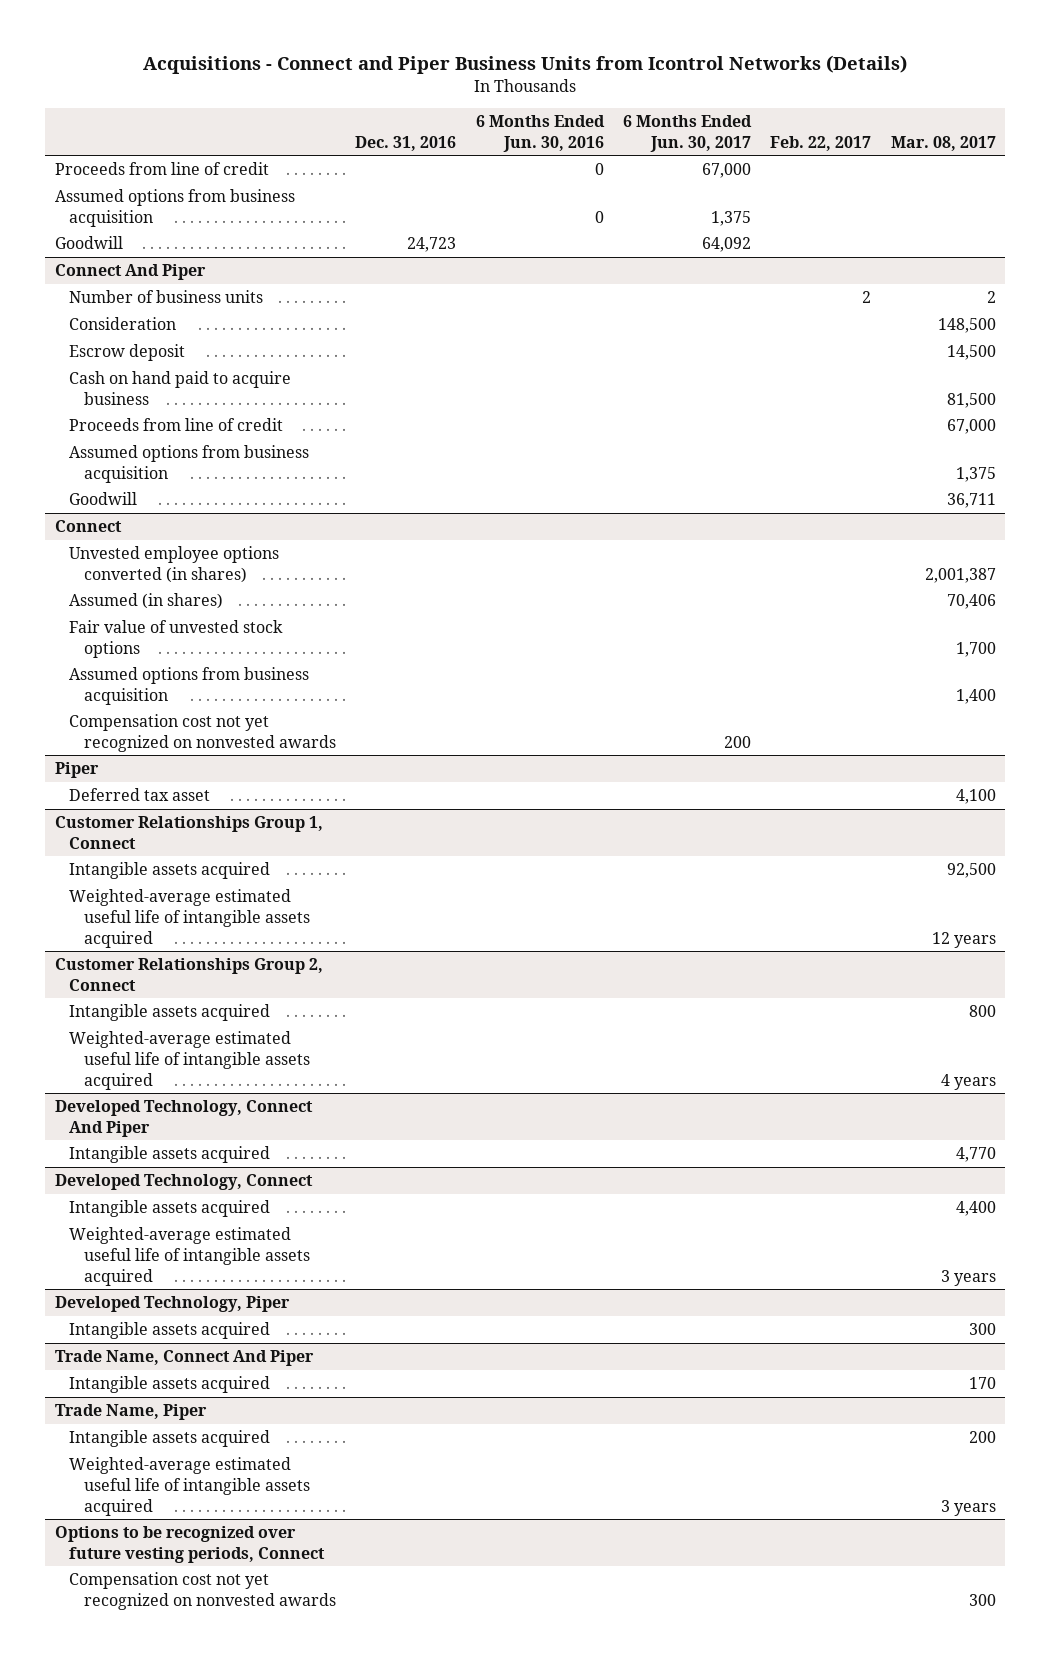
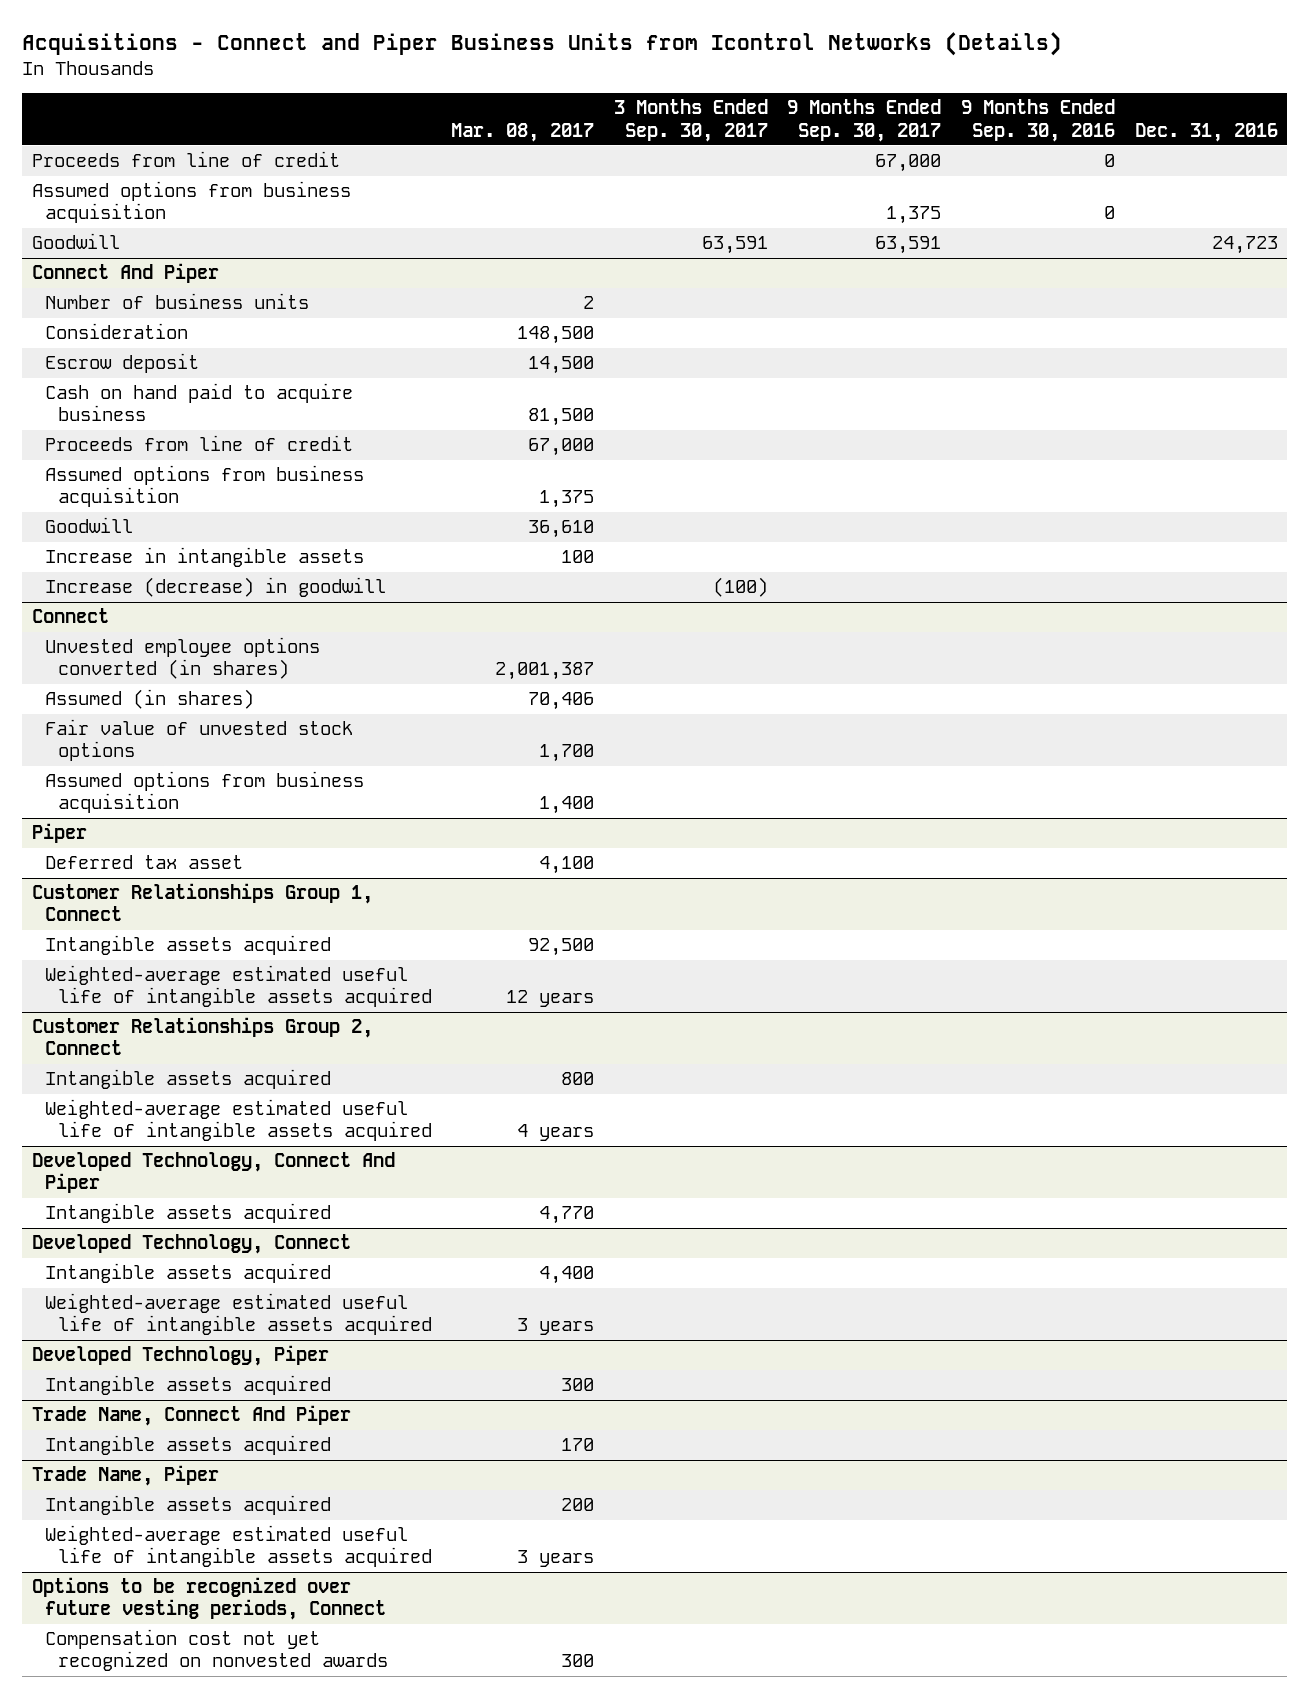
- | Dec. 31, 2016 | 6 Months Ended Jun. 30, 2016 | 6 Months Ended Jun. 30, 2017 | Feb. 22, 2017 | Mar. 08, 2017
+ | Mar. 08, 2017 | 3 Months Ended Sep. 30, 2017 | 9 Months Ended Sep. 30, 2017 | 9 Months Ended Sep. 30, 2016 | Dec. 31, 2016
@ Connect And Piper
- Goodwill | | | | | 36,711
+ Goodwill | 36,610 | | | |
+ Increase in intangible assets | 100 | | | |
+ Increase (decrease) in goodwill | | (100) | | |
@ Connect
- Compensation cost not yet recognized on nonvested awards | | | 200 | |

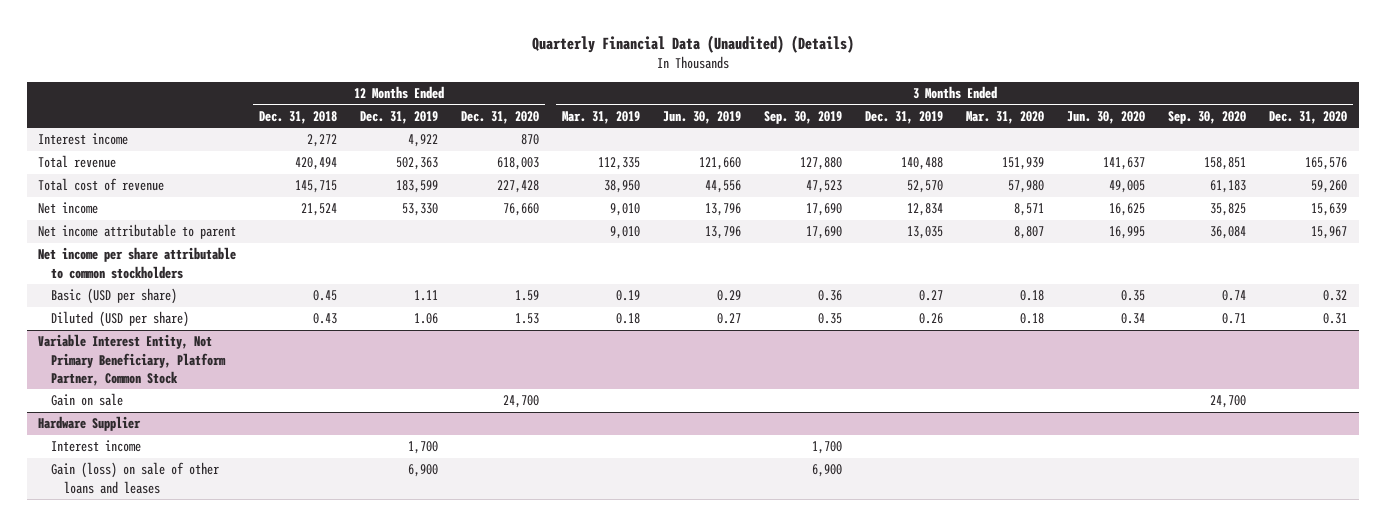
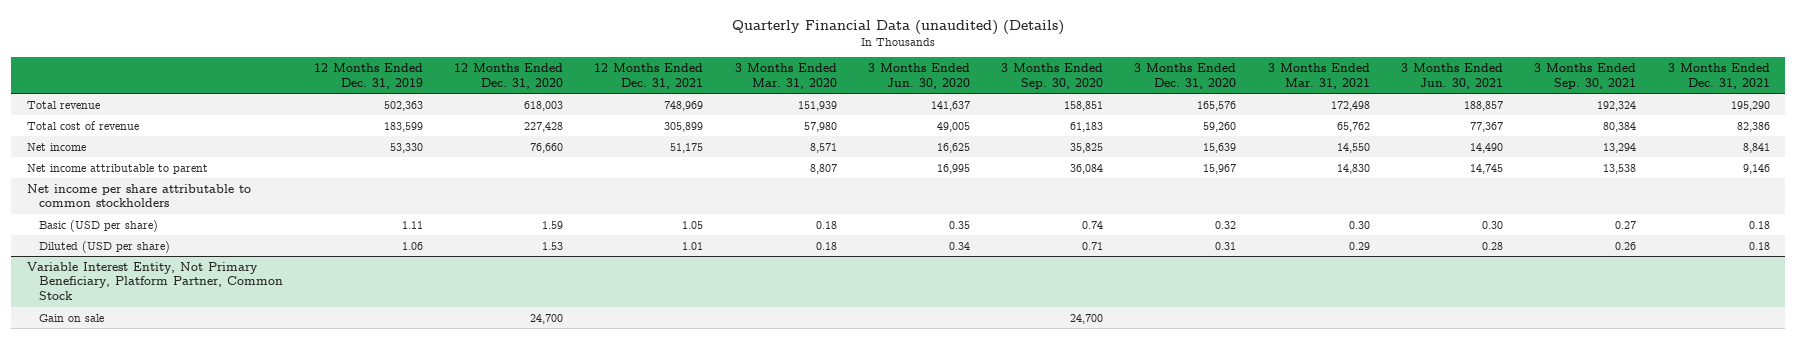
- Quarterly Financial Data (Unaudited) (Details)
+ Quarterly Financial Data (unaudited) (Details)
- | 12 Months Ended Dec. 31, 2018 | 12 Months Ended Dec. 31, 2019 | 12 Months Ended Dec. 31, 2020 | 3 Months Ended Mar. 31, 2019 | 3 Months Ended Jun. 30, 2019 | 3 Months Ended Sep. 30, 2019 | 3 Months Ended Dec. 31, 2019 | 3 Months Ended Mar. 31, 2020 | 3 Months Ended Jun. 30, 2020 | 3 Months Ended Sep. 30, 2020 | 3 Months Ended Dec. 31, 2020
+ | 12 Months Ended Dec. 31, 2019 | 12 Months Ended Dec. 31, 2020 | 12 Months Ended Dec. 31, 2021 | 3 Months Ended Mar. 31, 2020 | 3 Months Ended Jun. 30, 2020 | 3 Months Ended Sep. 30, 2020 | 3 Months Ended Dec. 31, 2020 | 3 Months Ended Mar. 31, 2021 | 3 Months Ended Jun. 30, 2021 | 3 Months Ended Sep. 30, 2021 | 3 Months Ended Dec. 31, 2021
- Interest income | 2,272 | 4,922 | 870 | | | | | | | |
- Hardware Supplier
- Interest income | | 1,700 | | | | 1,700 | | | | |
- Gain (loss) on sale of other loans and leases | | 6,900 | | | | 6,900 | | | | |

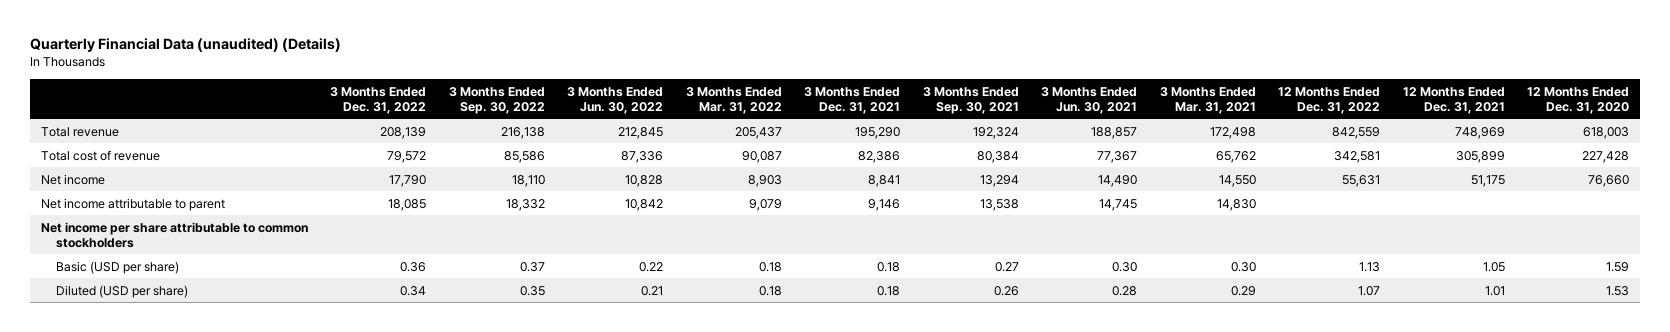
- | 12 Months Ended Dec. 31, 2019 | 12 Months Ended Dec. 31, 2020 | 12 Months Ended Dec. 31, 2021 | 3 Months Ended Mar. 31, 2020 | 3 Months Ended Jun. 30, 2020 | 3 Months Ended Sep. 30, 2020 | 3 Months Ended Dec. 31, 2020 | 3 Months Ended Mar. 31, 2021 | 3 Months Ended Jun. 30, 2021 | 3 Months Ended Sep. 30, 2021 | 3 Months Ended Dec. 31, 2021
+ | 3 Months Ended Dec. 31, 2022 | 3 Months Ended Sep. 30, 2022 | 3 Months Ended Jun. 30, 2022 | 3 Months Ended Mar. 31, 2022 | 3 Months Ended Dec. 31, 2021 | 3 Months Ended Sep. 30, 2021 | 3 Months Ended Jun. 30, 2021 | 3 Months Ended Mar. 31, 2021 | 12 Months Ended Dec. 31, 2022 | 12 Months Ended Dec. 31, 2021 | 12 Months Ended Dec. 31, 2020
- Variable Interest Entity, Not Primary Beneficiary, Platform Partner, Common Stock
- Gain on sale | | 24,700 | | | | 24,700 | | | | |

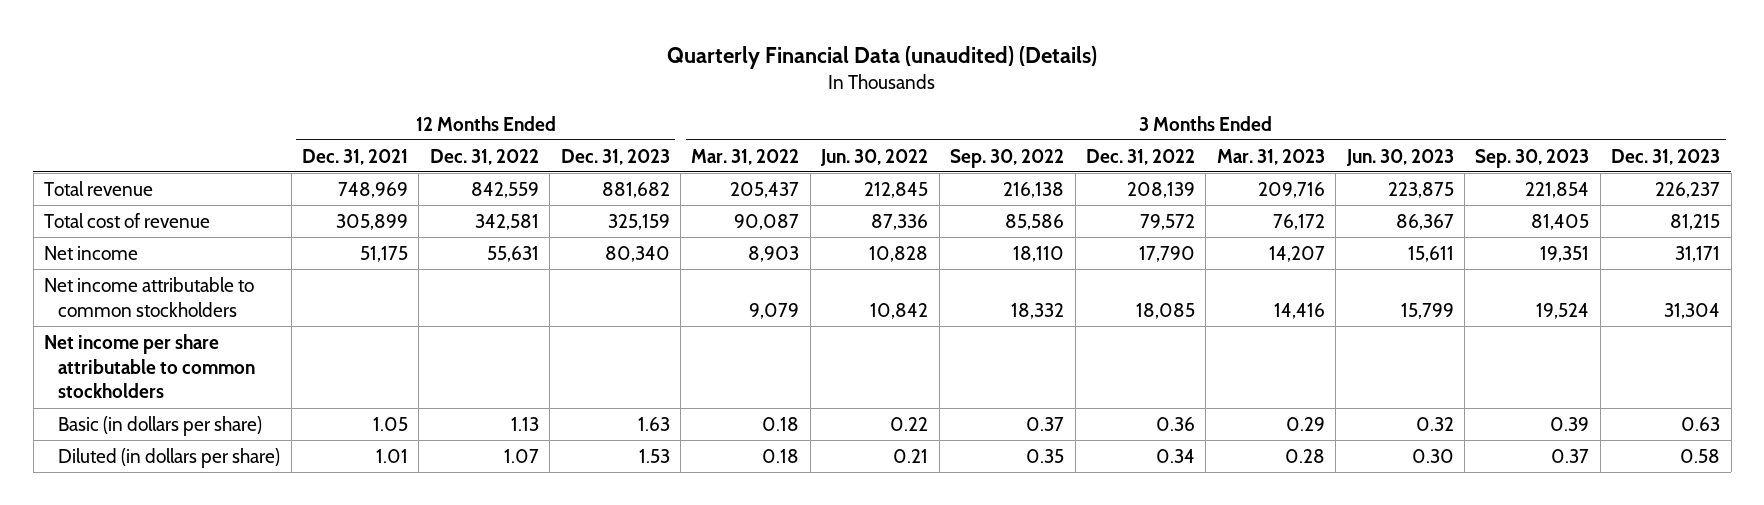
- | 3 Months Ended Dec. 31, 2022 | 3 Months Ended Sep. 30, 2022 | 3 Months Ended Jun. 30, 2022 | 3 Months Ended Mar. 31, 2022 | 3 Months Ended Dec. 31, 2021 | 3 Months Ended Sep. 30, 2021 | 3 Months Ended Jun. 30, 2021 | 3 Months Ended Mar. 31, 2021 | 12 Months Ended Dec. 31, 2022 | 12 Months Ended Dec. 31, 2021 | 12 Months Ended Dec. 31, 2020
+ | 12 Months Ended Dec. 31, 2021 | 12 Months Ended Dec. 31, 2022 | 12 Months Ended Dec. 31, 2023 | 3 Months Ended Mar. 31, 2022 | 3 Months Ended Jun. 30, 2022 | 3 Months Ended Sep. 30, 2022 | 3 Months Ended Dec. 31, 2022 | 3 Months Ended Mar. 31, 2023 | 3 Months Ended Jun. 30, 2023 | 3 Months Ended Sep. 30, 2023 | 3 Months Ended Dec. 31, 2023
- Net income attributable to parent | 18,085 | 18,332 | 10,842 | 9,079 | 9,146 | 13,538 | 14,745 | 14,830 | | |
+ Net income attributable to common stockholders | | | | 9,079 | 10,842 | 18,332 | 18,085 | 14,416 | 15,799 | 19,524 | 31,304
- Basic (USD per share) | 0.36 | 0.37 | 0.22 | 0.18 | 0.18 | 0.27 | 0.30 | 0.30 | 1.13 | 1.05 | 1.59
- Diluted (USD per share) | 0.34 | 0.35 | 0.21 | 0.18 | 0.18 | 0.26 | 0.28 | 0.29 | 1.07 | 1.01 | 1.53
+ Basic (in dollars per share) | 1.05 | 1.13 | 1.63 | 0.18 | 0.22 | 0.37 | 0.36 | 0.29 | 0.32 | 0.39 | 0.63
+ Diluted (in dollars per share) | 1.01 | 1.07 | 1.53 | 0.18 | 0.21 | 0.35 | 0.34 | 0.28 | 0.30 | 0.37 | 0.58

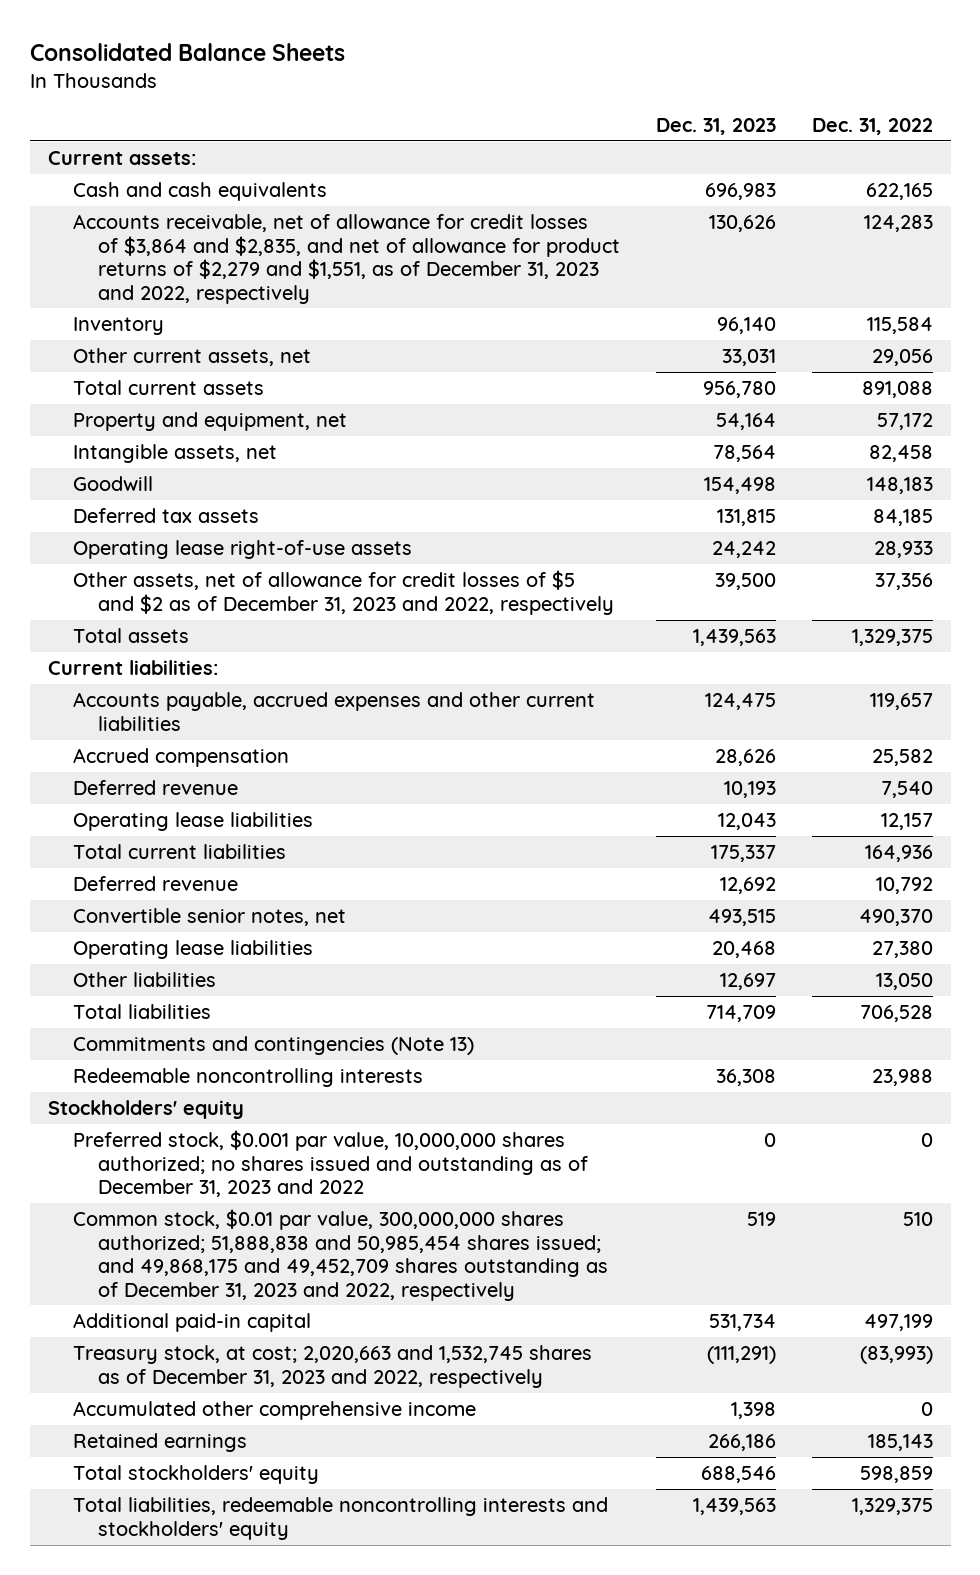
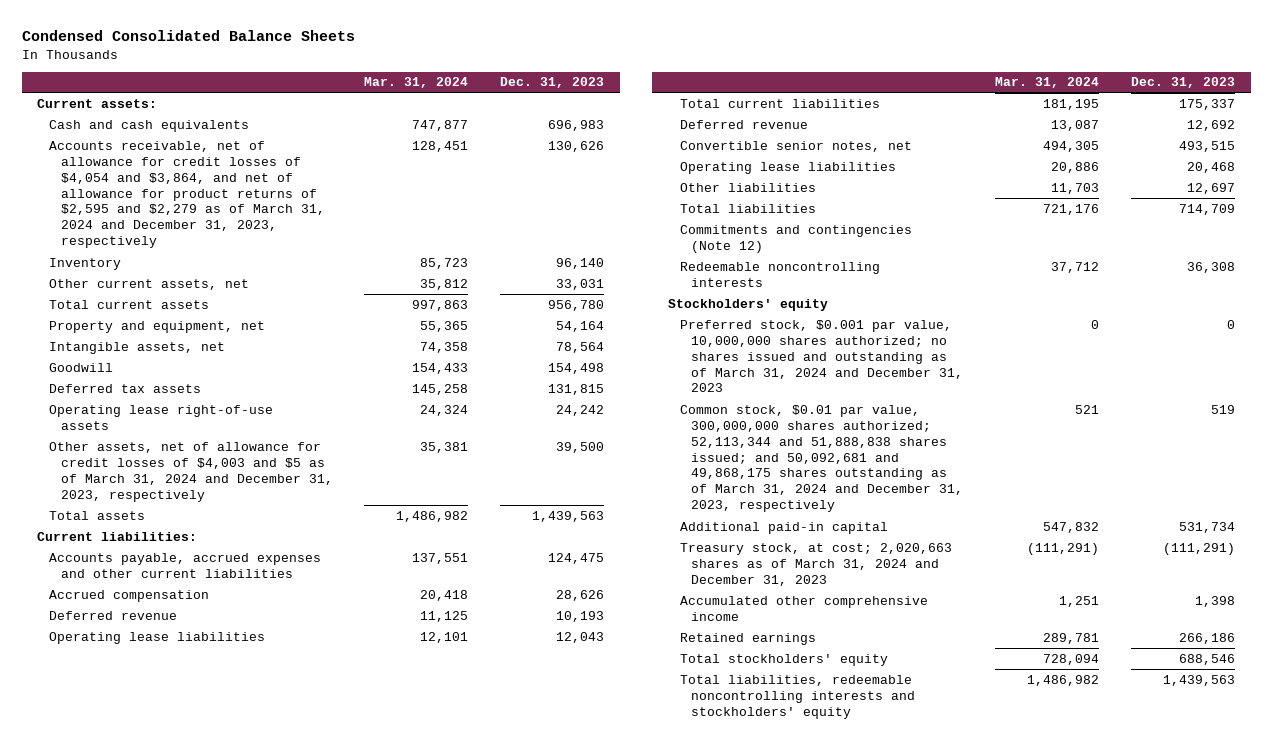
- Consolidated Balance Sheets
+ Condensed Consolidated Balance Sheets
- | Dec. 31, 2023 | Dec. 31, 2022
+ | Mar. 31, 2024 | Dec. 31, 2023
- Accounts receivable, net of allowance for credit losses of $3,864 and $2,835, and net of allowance for product returns of $2,279 and $1,551, as of December 31, 2023 and 2022, respectively | 130,626 | 124,283
+ Accounts receivable, net of allowance for credit losses of $4,054 and $3,864, and net of allowance for product returns of $2,595 and $2,279 as of March 31, 2024 and December 31, 2023, respectively | 128,451 | 130,626
- Other assets, net of allowance for credit losses of $5 and $2 as of December 31, 2023 and 2022, respectively | 39,500 | 37,356
+ Other assets, net of allowance for credit losses of $4,003 and $5 as of March 31, 2024 and December 31, 2023, respectively | 35,381 | 39,500
- Commitments and contingencies (Note 13)
+ Commitments and contingencies (Note 12)
- Preferred stock, $0.001 par value, 10,000,000 shares authorized; no shares issued and outstanding as of December 31, 2023 and 2022 | 0 | 0
- Common stock, $0.01 par value, 300,000,000 shares authorized; 51,888,838 and 50,985,454 shares issued; and 49,868,175 and 49,452,709 shares outstanding as of December 31, 2023 and 2022, respectively | 519 | 510
+ Preferred stock, $0.001 par value, 10,000,000 shares authorized; no shares issued and outstanding as of March 31, 2024 and December 31, 2023 | 0 | 0
+ Common stock, $0.01 par value, 300,000,000 shares authorized; 52,113,344 and 51,888,838 shares issued; and 50,092,681 and 49,868,175 shares outstanding as of March 31, 2024 and December 31, 2023, respectively | 521 | 519
- Treasury stock, at cost; 2,020,663 and 1,532,745 shares as of December 31, 2023 and 2022, respectively | (111,291) | (83,993)
+ Treasury stock, at cost; 2,020,663 shares as of March 31, 2024 and December 31, 2023 | (111,291) | (111,291)

